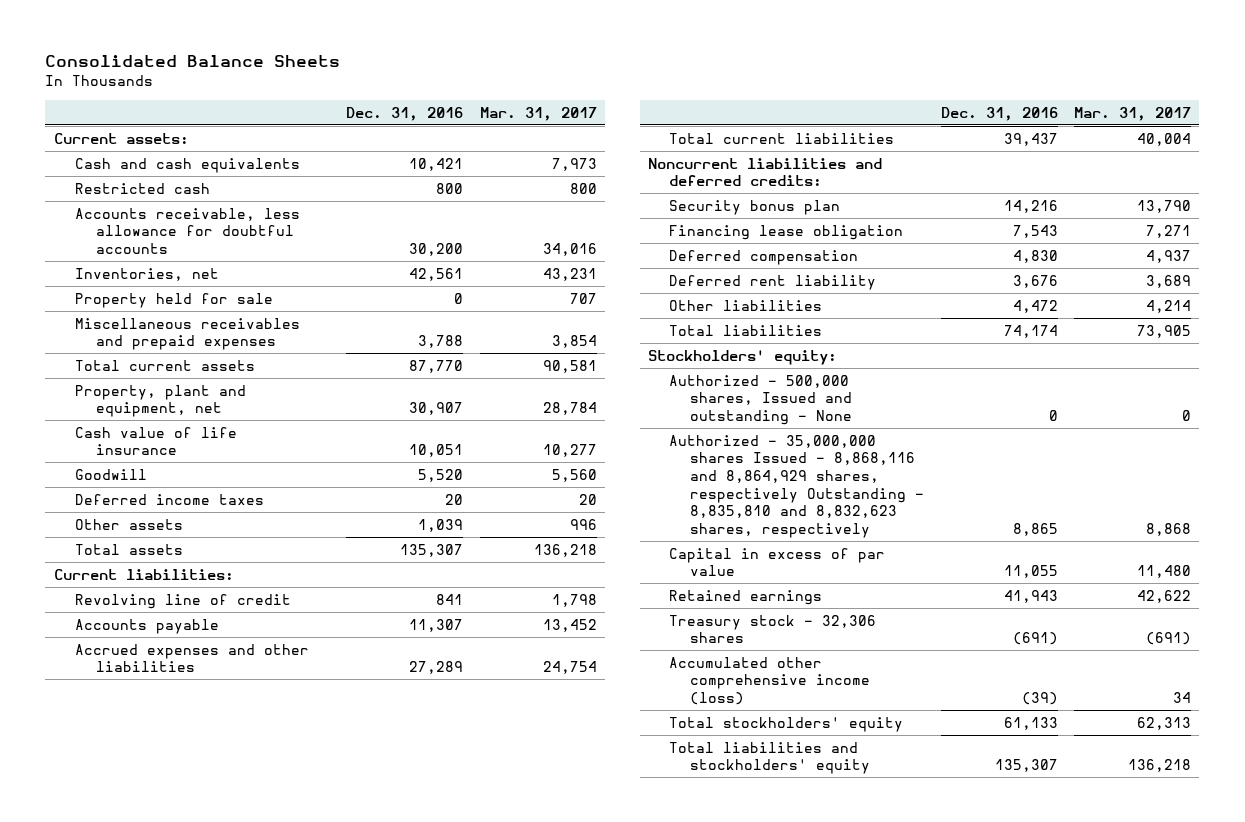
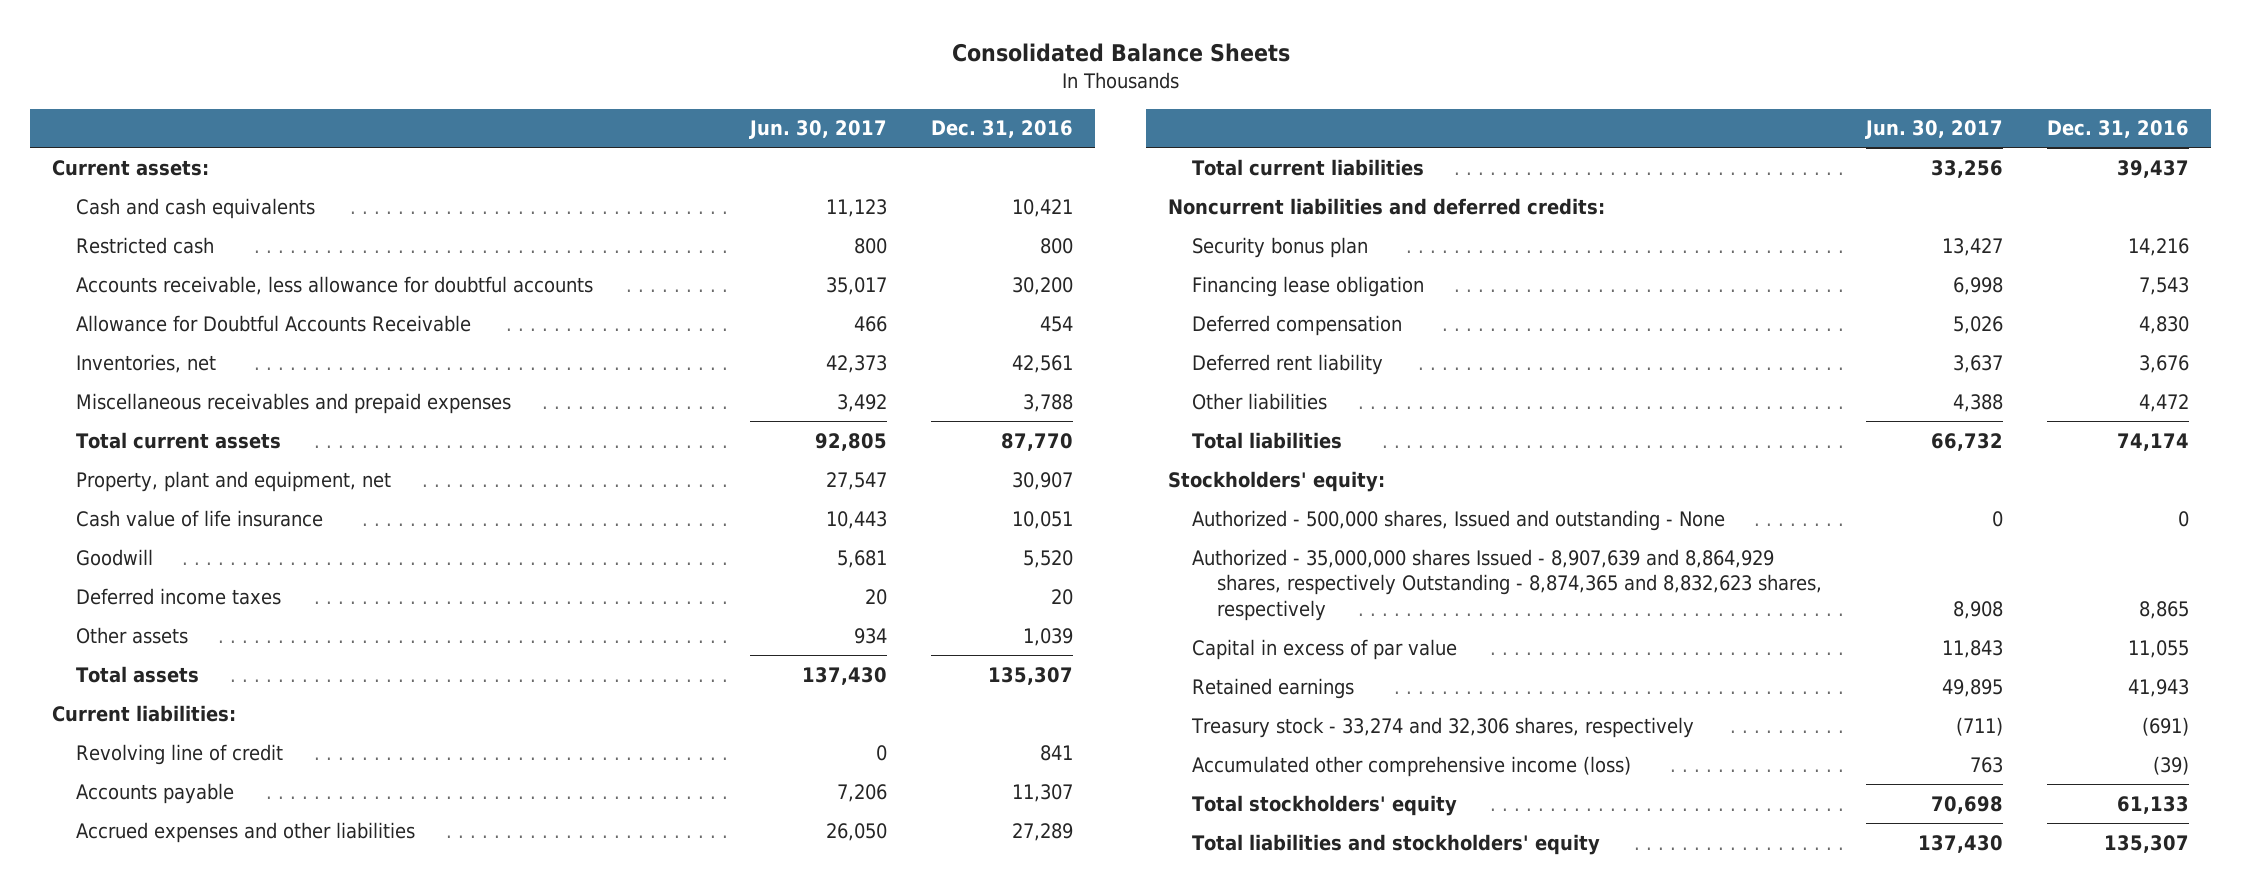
- | Dec. 31, 2016 | Mar. 31, 2017
+ | Jun. 30, 2017 | Dec. 31, 2016
+ Allowance for Doubtful Accounts Receivable | 466 | 454
- Property held for sale | 0 | 707
- Authorized - 35,000,000 shares Issued - 8,868,116 and 8,864,929 shares, respectively Outstanding - 8,835,810 and 8,832,623 shares, respectively | 8,865 | 8,868
+ Authorized - 35,000,000 shares Issued - 8,907,639 and 8,864,929 shares, respectively Outstanding - 8,874,365 and 8,832,623 shares, respectively | 8,908 | 8,865
- Treasury stock - 32,306 shares | (691) | (691)
+ Treasury stock - 33,274 and 32,306 shares, respectively | (711) | (691)

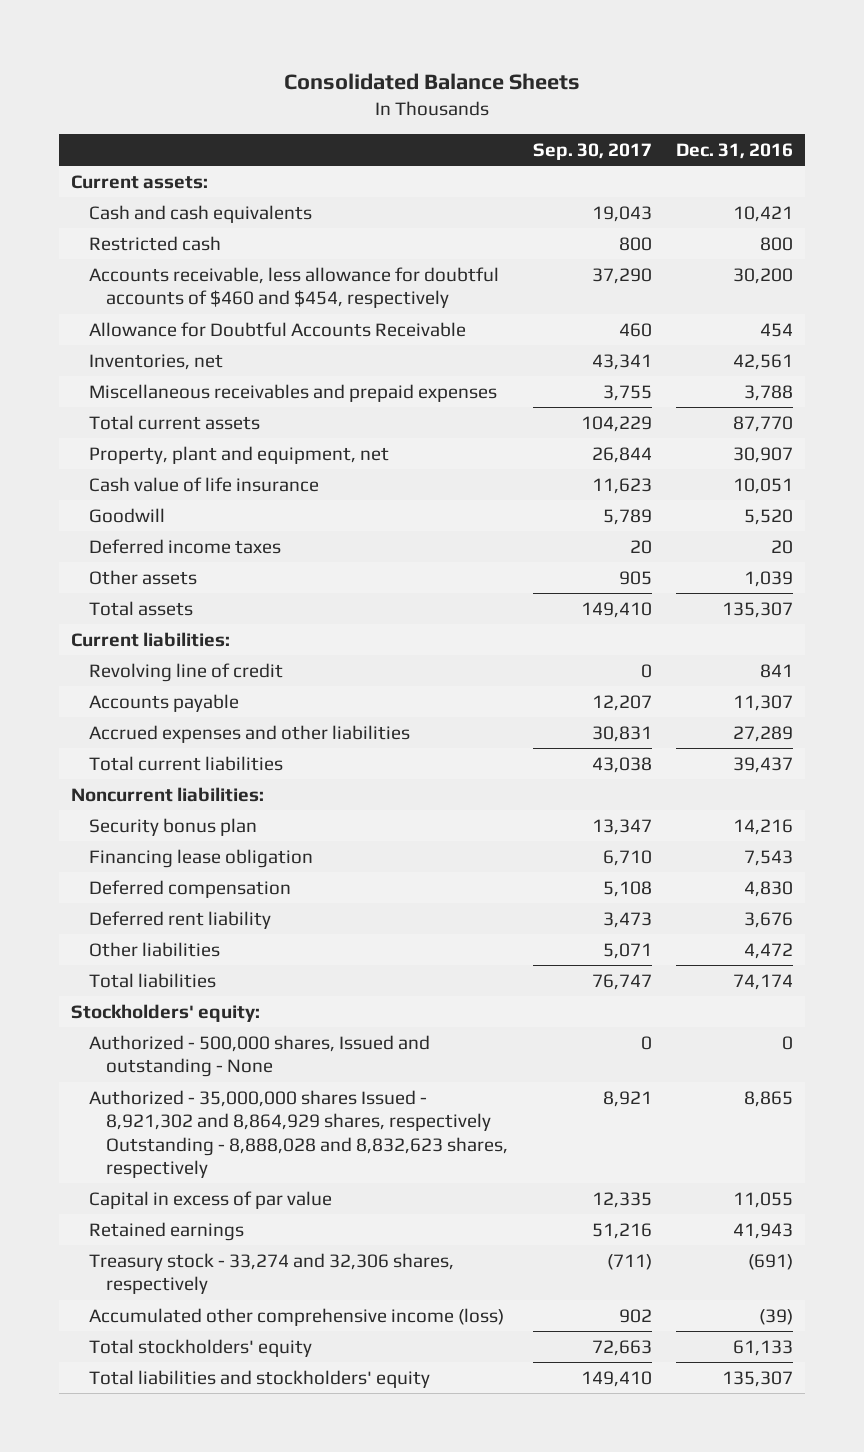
- | Jun. 30, 2017 | Dec. 31, 2016
+ | Sep. 30, 2017 | Dec. 31, 2016
- Accounts receivable, less allowance for doubtful accounts | 35,017 | 30,200
+ Accounts receivable, less allowance for doubtful accounts of $460 and $454, respectively | 37,290 | 30,200
- Noncurrent liabilities and deferred credits:
+ Noncurrent liabilities:
- Authorized - 35,000,000 shares Issued - 8,907,639 and 8,864,929 shares, respectively Outstanding - 8,874,365 and 8,832,623 shares, respectively | 8,908 | 8,865
+ Authorized - 35,000,000 shares Issued - 8,921,302 and 8,864,929 shares, respectively Outstanding - 8,888,028 and 8,832,623 shares, respectively | 8,921 | 8,865

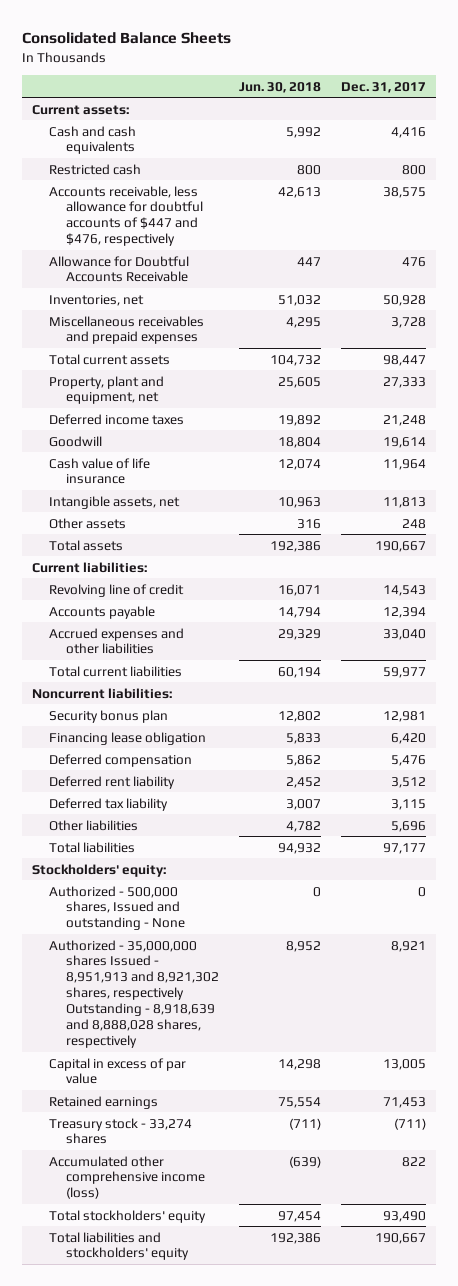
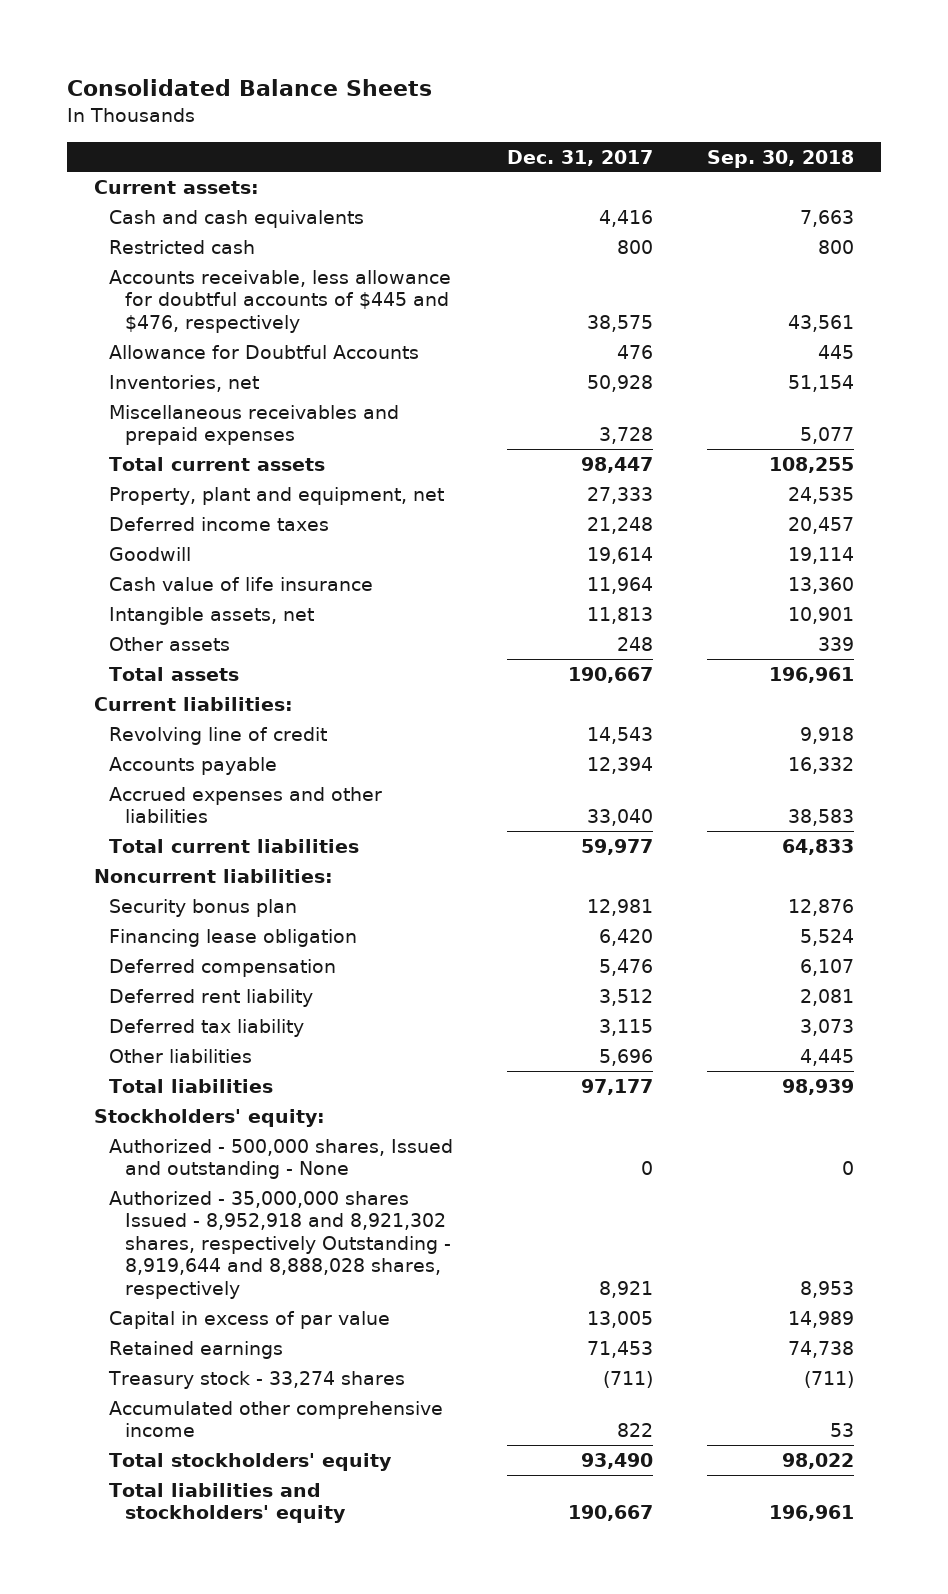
- | Jun. 30, 2018 | Dec. 31, 2017
+ | Dec. 31, 2017 | Sep. 30, 2018
- Accounts receivable, less allowance for doubtful accounts of $447 and $476, respectively | 42,613 | 38,575
- Allowance for Doubtful Accounts Receivable | 447 | 476
+ Accounts receivable, less allowance for doubtful accounts of $445 and $476, respectively | 38,575 | 43,561
+ Allowance for Doubtful Accounts | 476 | 445
- Authorized - 35,000,000 shares Issued - 8,951,913 and 8,921,302 shares, respectively Outstanding - 8,918,639 and 8,888,028 shares, respectively | 8,952 | 8,921
+ Authorized - 35,000,000 shares Issued - 8,952,918 and 8,921,302 shares, respectively Outstanding - 8,919,644 and 8,888,028 shares, respectively | 8,921 | 8,953
- Accumulated other comprehensive income (loss) | (639) | 822
+ Accumulated other comprehensive income | 822 | 53

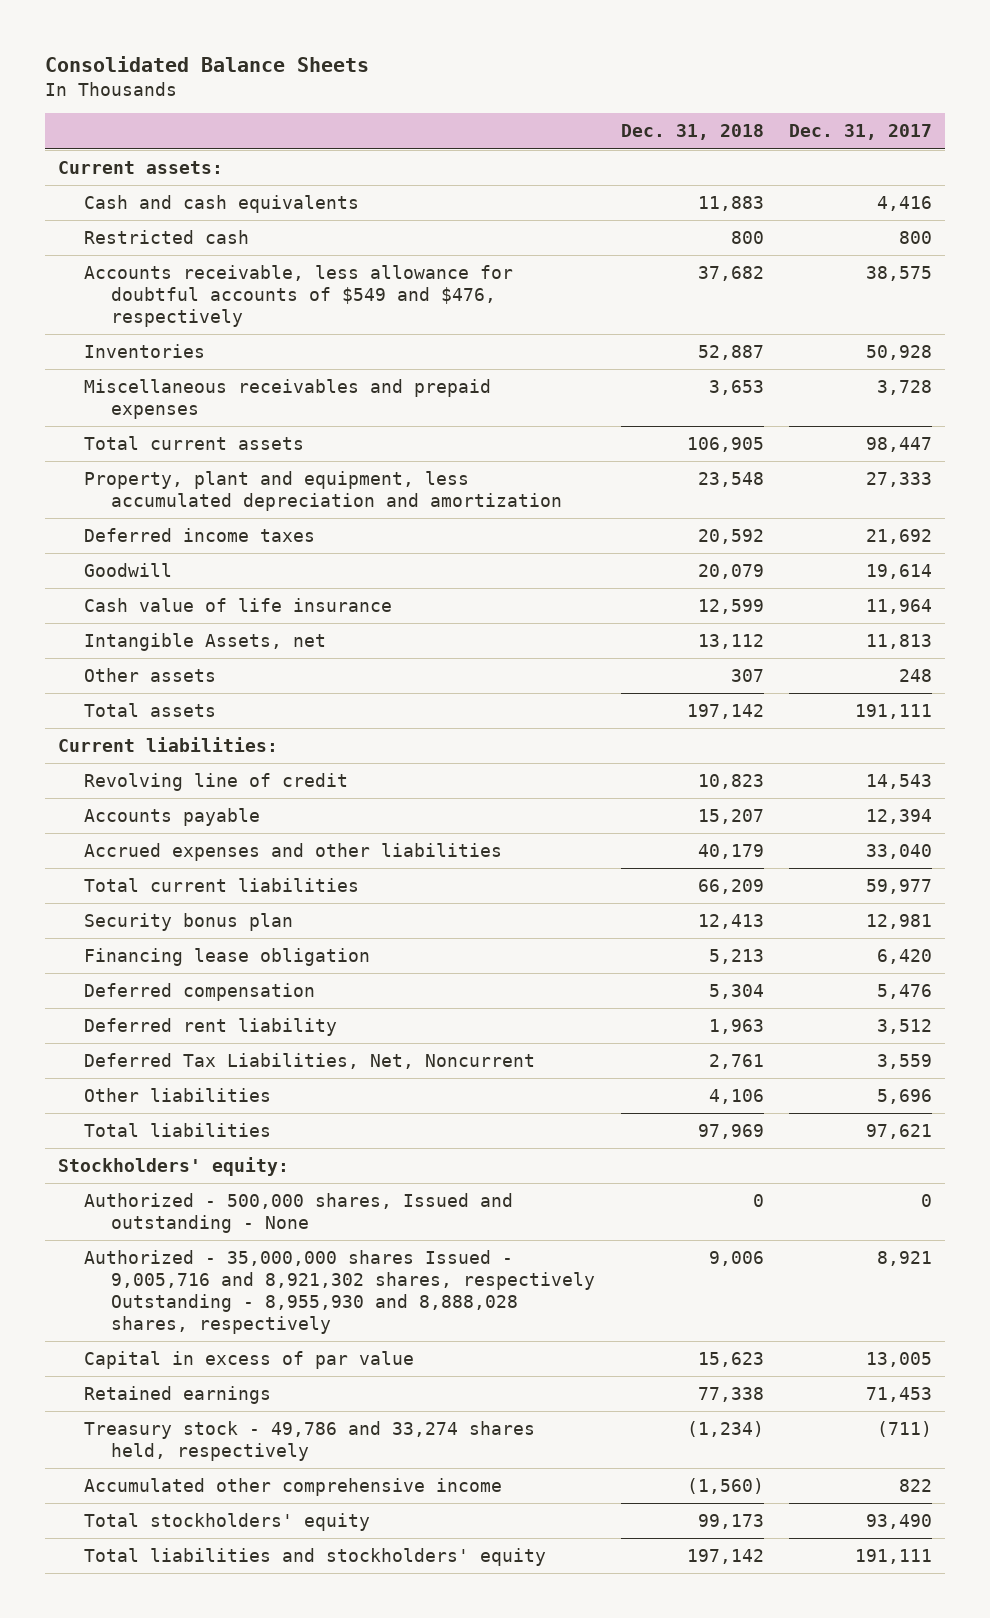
- | Dec. 31, 2017 | Sep. 30, 2018
+ | Dec. 31, 2018 | Dec. 31, 2017
- Accounts receivable, less allowance for doubtful accounts of $445 and $476, respectively | 38,575 | 43,561
- Allowance for Doubtful Accounts | 476 | 445
- Inventories, net | 50,928 | 51,154
+ Accounts receivable, less allowance for doubtful accounts of $549 and $476, respectively | 37,682 | 38,575
+ Inventories | 52,887 | 50,928
- Property, plant and equipment, net | 27,333 | 24,535
- Deferred income taxes | 21,248 | 20,457
+ Property, plant and equipment, less accumulated depreciation and amortization | 23,548 | 27,333
+ Deferred income taxes | 20,592 | 21,692
- Intangible assets, net | 11,813 | 10,901
+ Intangible Assets, net | 13,112 | 11,813
- Total assets | 190,667 | 196,961
+ Total assets | 197,142 | 191,111
- Noncurrent liabilities:
- Deferred tax liability | 3,115 | 3,073
+ Deferred Tax Liabilities, Net, Noncurrent | 2,761 | 3,559
- Total liabilities | 97,177 | 98,939
+ Total liabilities | 97,969 | 97,621
- Authorized - 35,000,000 shares Issued - 8,952,918 and 8,921,302 shares, respectively Outstanding - 8,919,644 and 8,888,028 shares, respectively | 8,921 | 8,953
+ Authorized - 35,000,000 shares Issued - 9,005,716 and 8,921,302 shares, respectively Outstanding - 8,955,930 and 8,888,028 shares, respectively | 9,006 | 8,921
- Treasury stock - 33,274 shares | (711) | (711)
+ Treasury stock - 49,786 and 33,274 shares held, respectively | (1,234) | (711)
- Total liabilities and stockholders' equity | 190,667 | 196,961
+ Total liabilities and stockholders' equity | 197,142 | 191,111

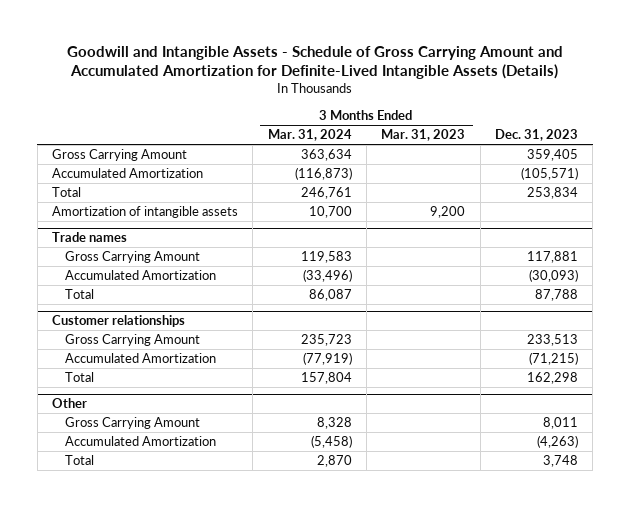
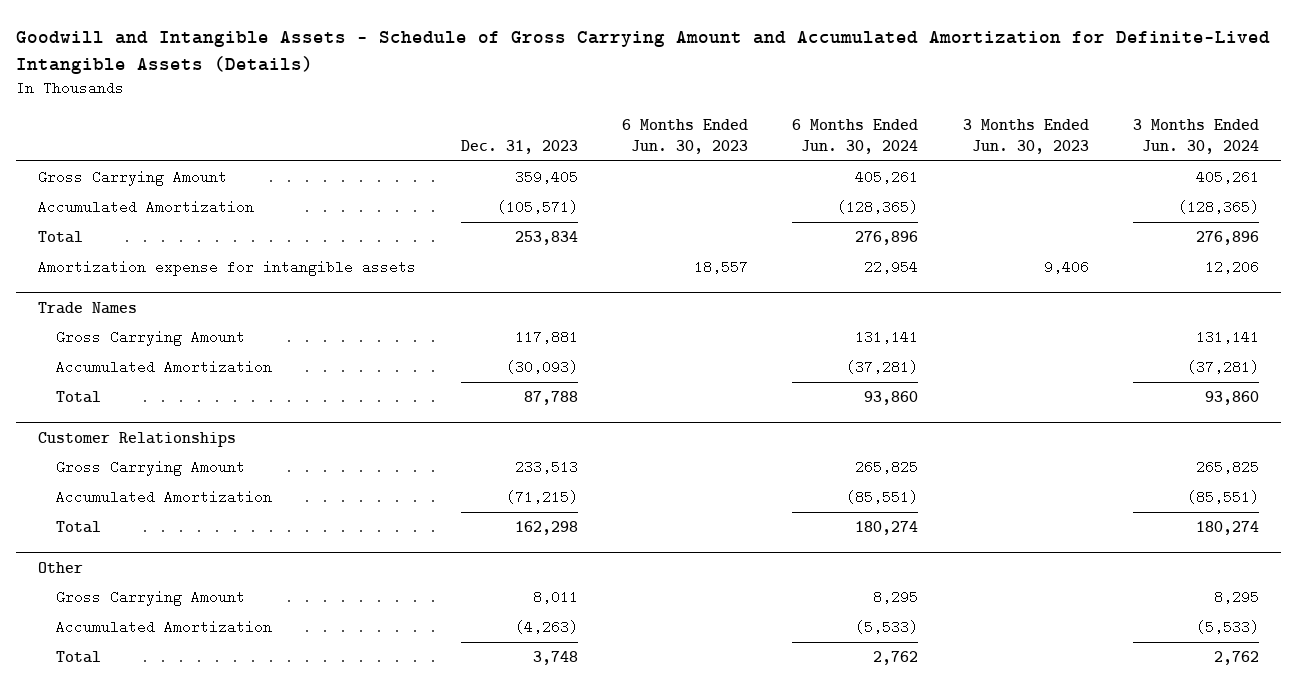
- | 3 Months Ended Mar. 31, 2024 | 3 Months Ended Mar. 31, 2023 | Dec. 31, 2023
+ | Dec. 31, 2023 | 6 Months Ended Jun. 30, 2023 | 6 Months Ended Jun. 30, 2024 | 3 Months Ended Jun. 30, 2023 | 3 Months Ended Jun. 30, 2024
- Amortization of intangible assets | 10,700 | 9,200 |
- Trade names
+ Amortization expense for intangible assets | | 18,557 | 22,954 | 9,406 | 12,206
+ Trade Names
- Customer relationships
+ Customer Relationships

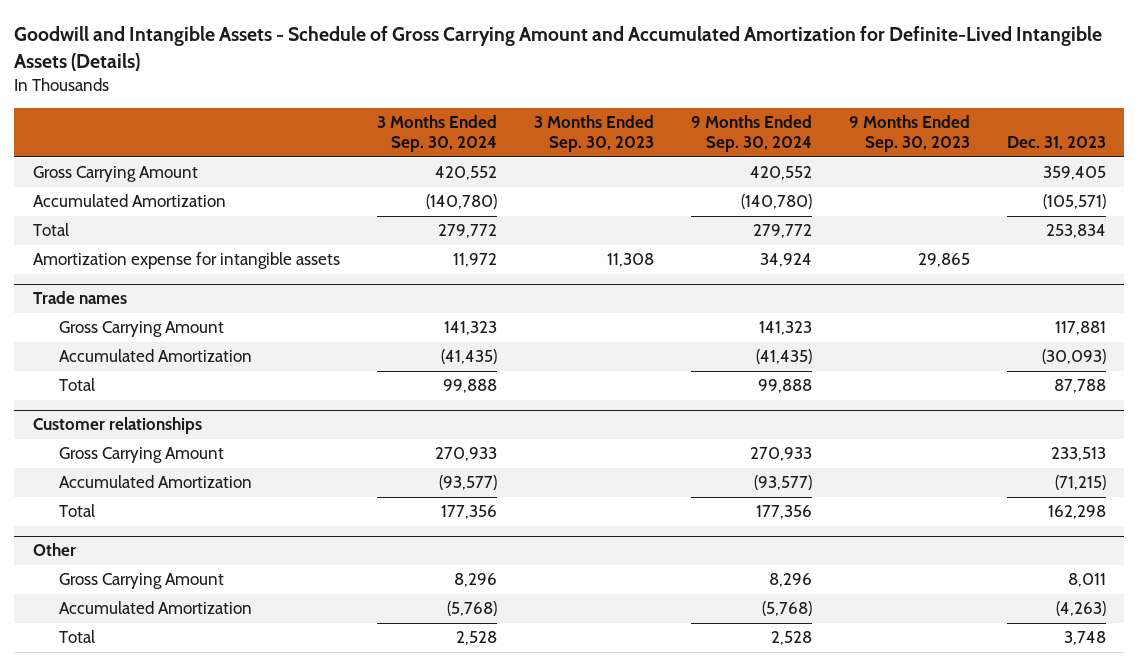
- | Dec. 31, 2023 | 6 Months Ended Jun. 30, 2023 | 6 Months Ended Jun. 30, 2024 | 3 Months Ended Jun. 30, 2023 | 3 Months Ended Jun. 30, 2024
+ | 3 Months Ended Sep. 30, 2024 | 3 Months Ended Sep. 30, 2023 | 9 Months Ended Sep. 30, 2024 | 9 Months Ended Sep. 30, 2023 | Dec. 31, 2023
- Trade Names
+ Trade names
- Customer Relationships
+ Customer relationships

